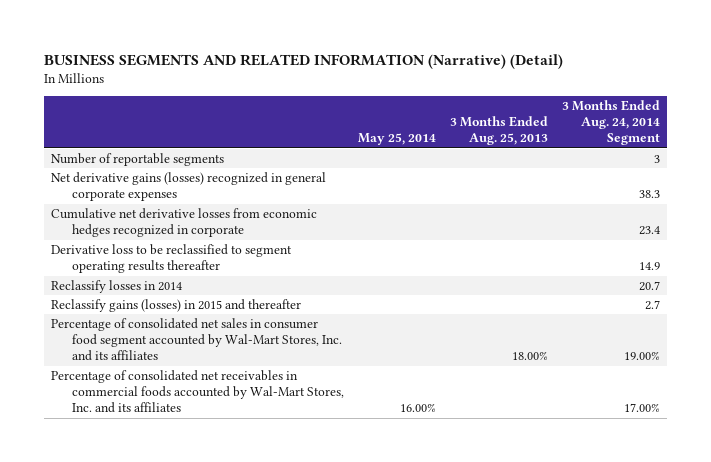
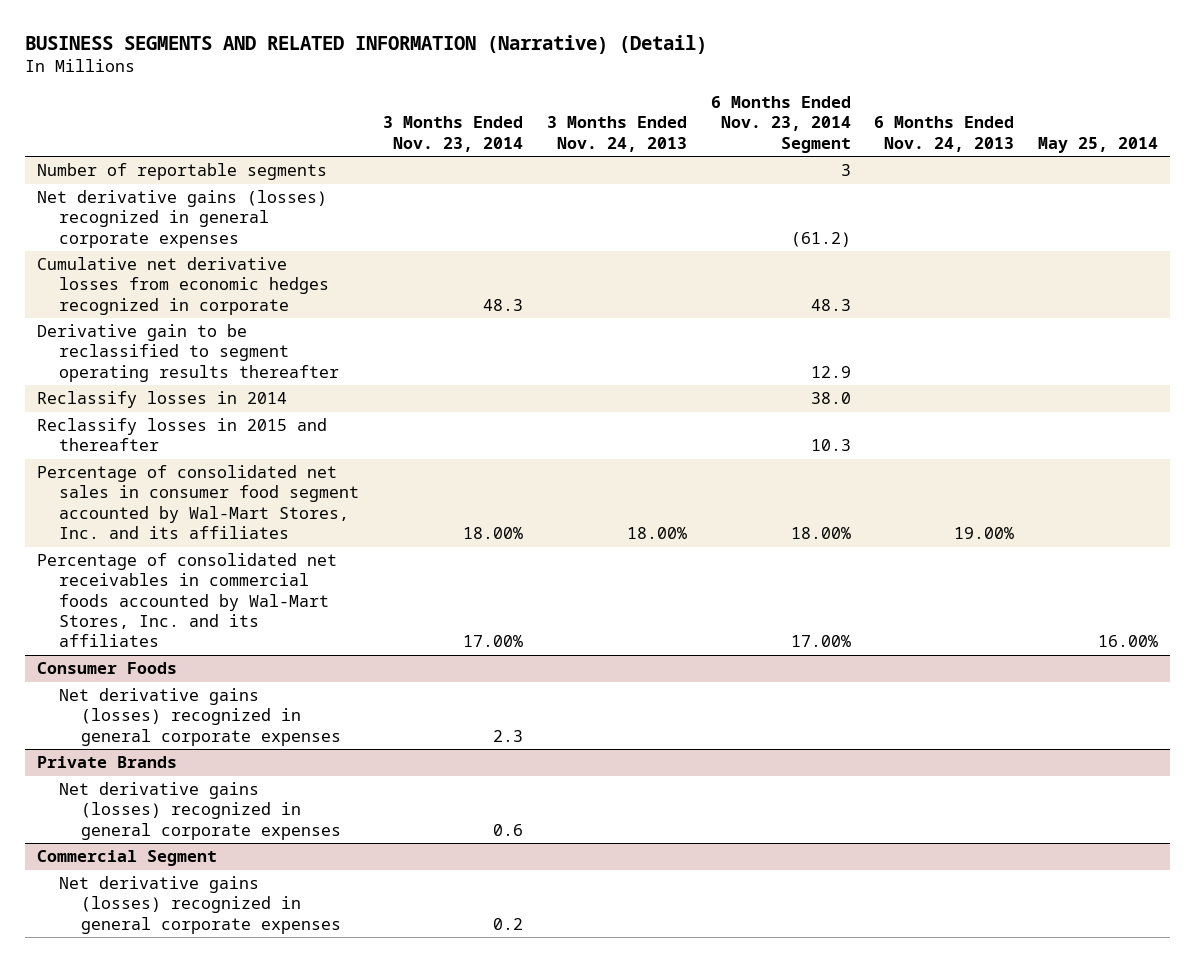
- | May 25, 2014 | 3 Months Ended Aug. 25, 2013 | 3 Months Ended Aug. 24, 2014 Segment
+ | 3 Months Ended Nov. 23, 2014 | 3 Months Ended Nov. 24, 2013 | 6 Months Ended Nov. 23, 2014 Segment | 6 Months Ended Nov. 24, 2013 | May 25, 2014
- Derivative loss to be reclassified to segment operating results thereafter | | | 14.9
+ Derivative gain to be reclassified to segment operating results thereafter | | | 12.9 | |
- Reclassify gains (losses) in 2015 and thereafter | | | 2.7
+ Reclassify losses in 2015 and thereafter | | | 10.3 | |
+ Consumer Foods
+ Net derivative gains (losses) recognized in general corporate expenses | 2.3 | | | |
+ Private Brands
+ Net derivative gains (losses) recognized in general corporate expenses | 0.6 | | | |
+ Commercial Segment
+ Net derivative gains (losses) recognized in general corporate expenses | 0.2 | | | |

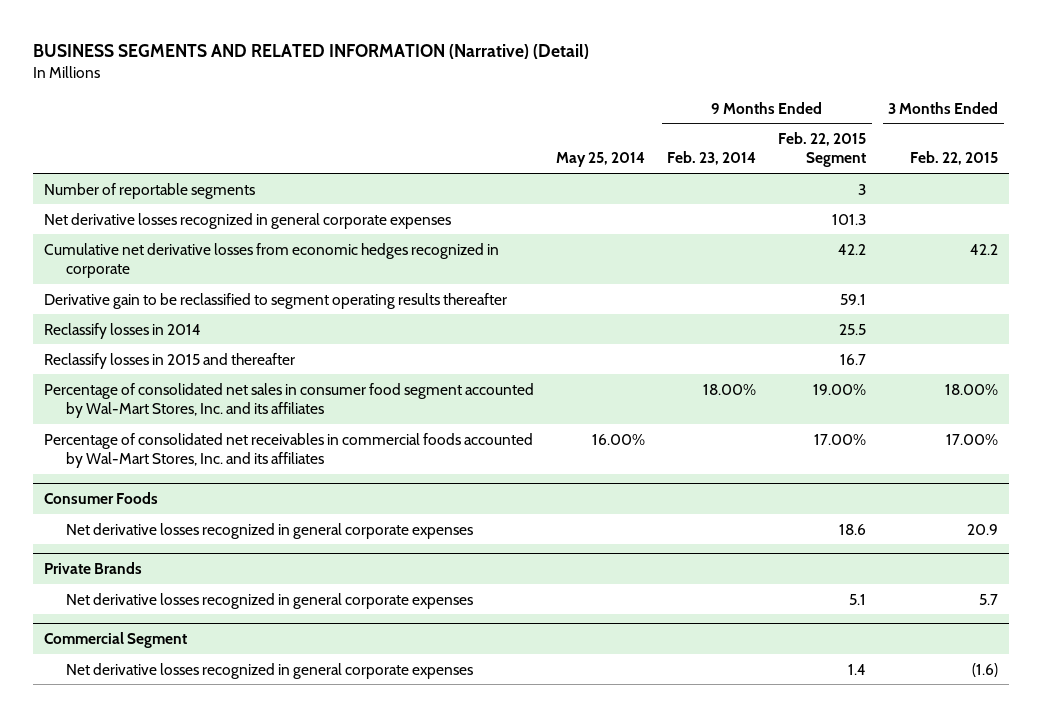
- | 3 Months Ended Nov. 23, 2014 | 3 Months Ended Nov. 24, 2013 | 6 Months Ended Nov. 23, 2014 Segment | 6 Months Ended Nov. 24, 2013 | May 25, 2014
+ | May 25, 2014 | 9 Months Ended Feb. 23, 2014 | 9 Months Ended Feb. 22, 2015 Segment | 3 Months Ended Feb. 22, 2015
- Net derivative gains (losses) recognized in general corporate expenses | | | (61.2) | |
+ Net derivative losses recognized in general corporate expenses | | | 101.3 |
@ Consumer Foods
- Net derivative gains (losses) recognized in general corporate expenses | 2.3 | | | |
+ Net derivative losses recognized in general corporate expenses | | | 18.6 | 20.9
@ Private Brands
- Net derivative gains (losses) recognized in general corporate expenses | 0.6 | | | |
+ Net derivative losses recognized in general corporate expenses | | | 5.1 | 5.7
@ Commercial Segment
- Net derivative gains (losses) recognized in general corporate expenses | 0.2 | | | |
+ Net derivative losses recognized in general corporate expenses | | | 1.4 | (1.6)

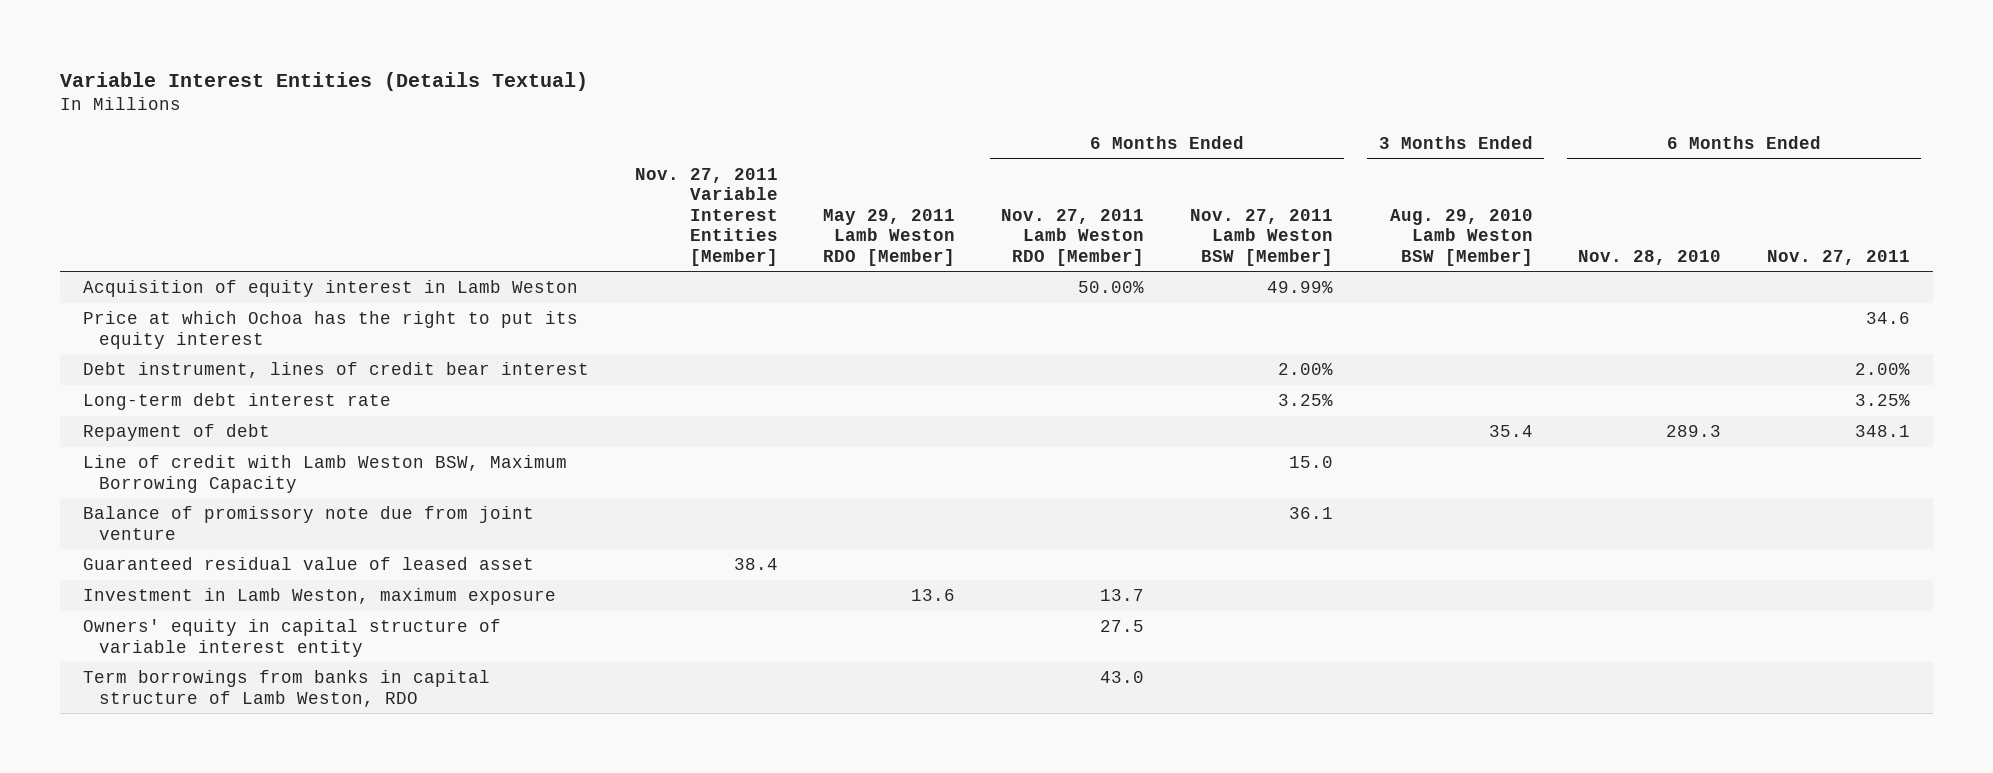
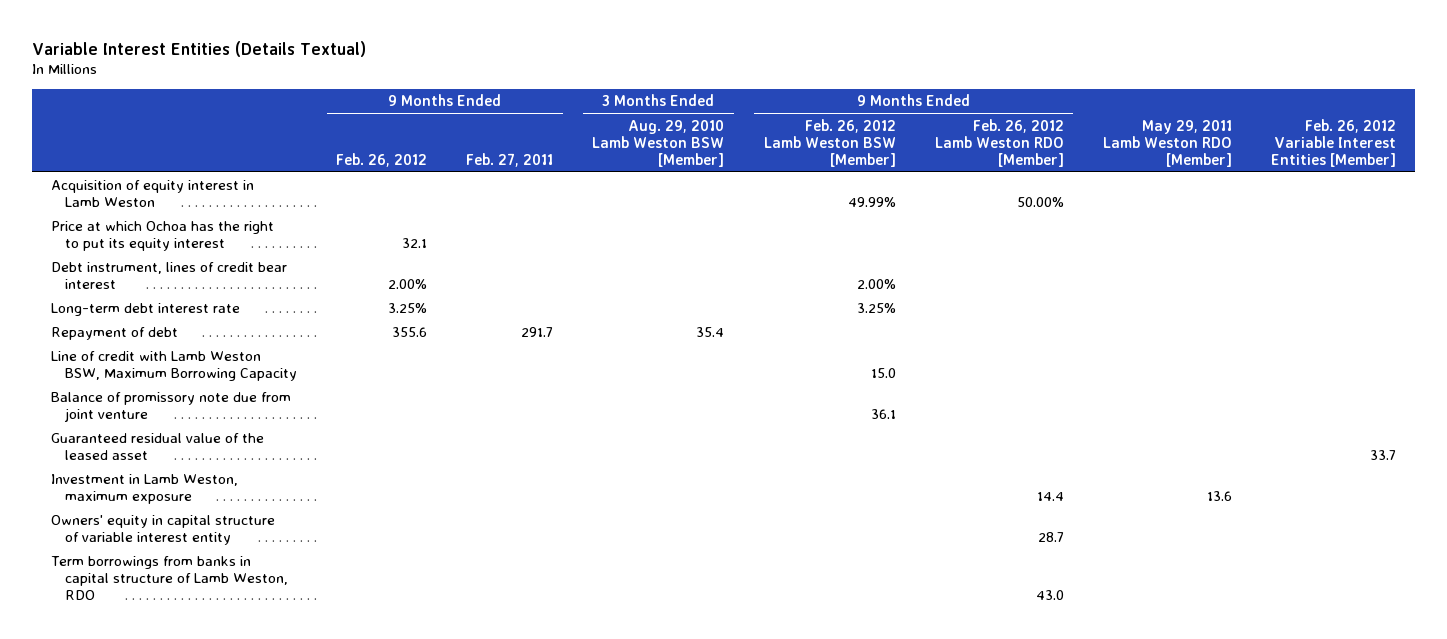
- | Nov. 27, 2011 Variable Interest Entities [Member] | May 29, 2011 Lamb Weston RDO [Member] | 6 Months Ended Nov. 27, 2011 Lamb Weston RDO [Member] | 6 Months Ended Nov. 27, 2011 Lamb Weston BSW [Member] | 3 Months Ended Aug. 29, 2010 Lamb Weston BSW [Member] | 6 Months Ended Nov. 28, 2010 | 6 Months Ended Nov. 27, 2011
+ | 9 Months Ended Feb. 26, 2012 | 9 Months Ended Feb. 27, 2011 | 3 Months Ended Aug. 29, 2010 Lamb Weston BSW [Member] | 9 Months Ended Feb. 26, 2012 Lamb Weston BSW [Member] | 9 Months Ended Feb. 26, 2012 Lamb Weston RDO [Member] | May 29, 2011 Lamb Weston RDO [Member] | Feb. 26, 2012 Variable Interest Entities [Member]
- Guaranteed residual value of leased asset | 38.4 | | | | | |
+ Guaranteed residual value of the leased asset | | | | | | | 33.7

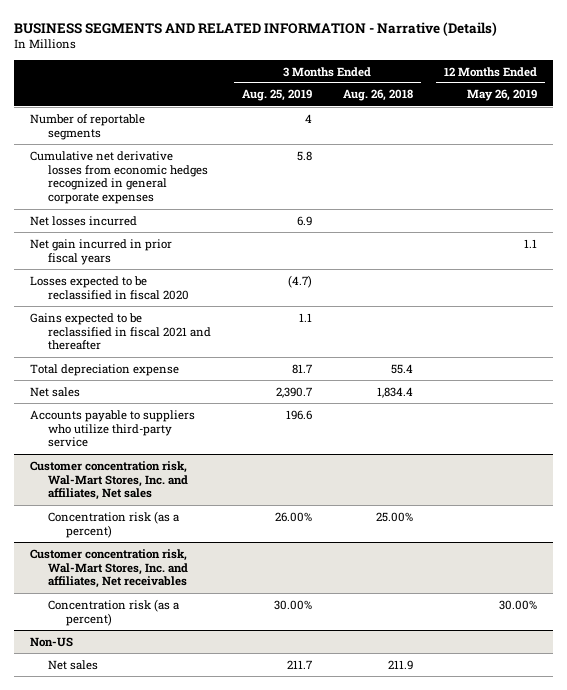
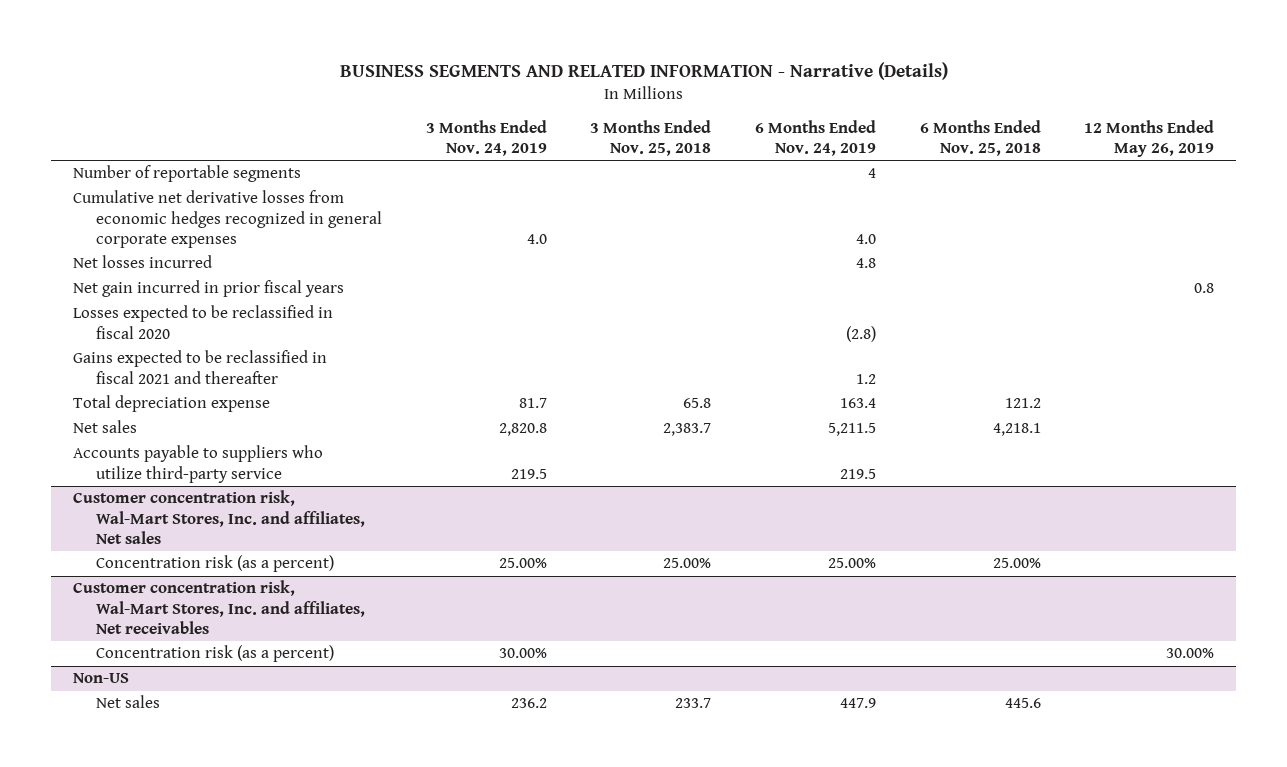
- | 3 Months Ended Aug. 25, 2019 | 3 Months Ended Aug. 26, 2018 | 12 Months Ended May 26, 2019
+ | 3 Months Ended Nov. 24, 2019 | 3 Months Ended Nov. 25, 2018 | 6 Months Ended Nov. 24, 2019 | 6 Months Ended Nov. 25, 2018 | 12 Months Ended May 26, 2019
- Net gain incurred in prior fiscal years | | | 1.1
+ Net gain incurred in prior fiscal years | | | | | 0.8

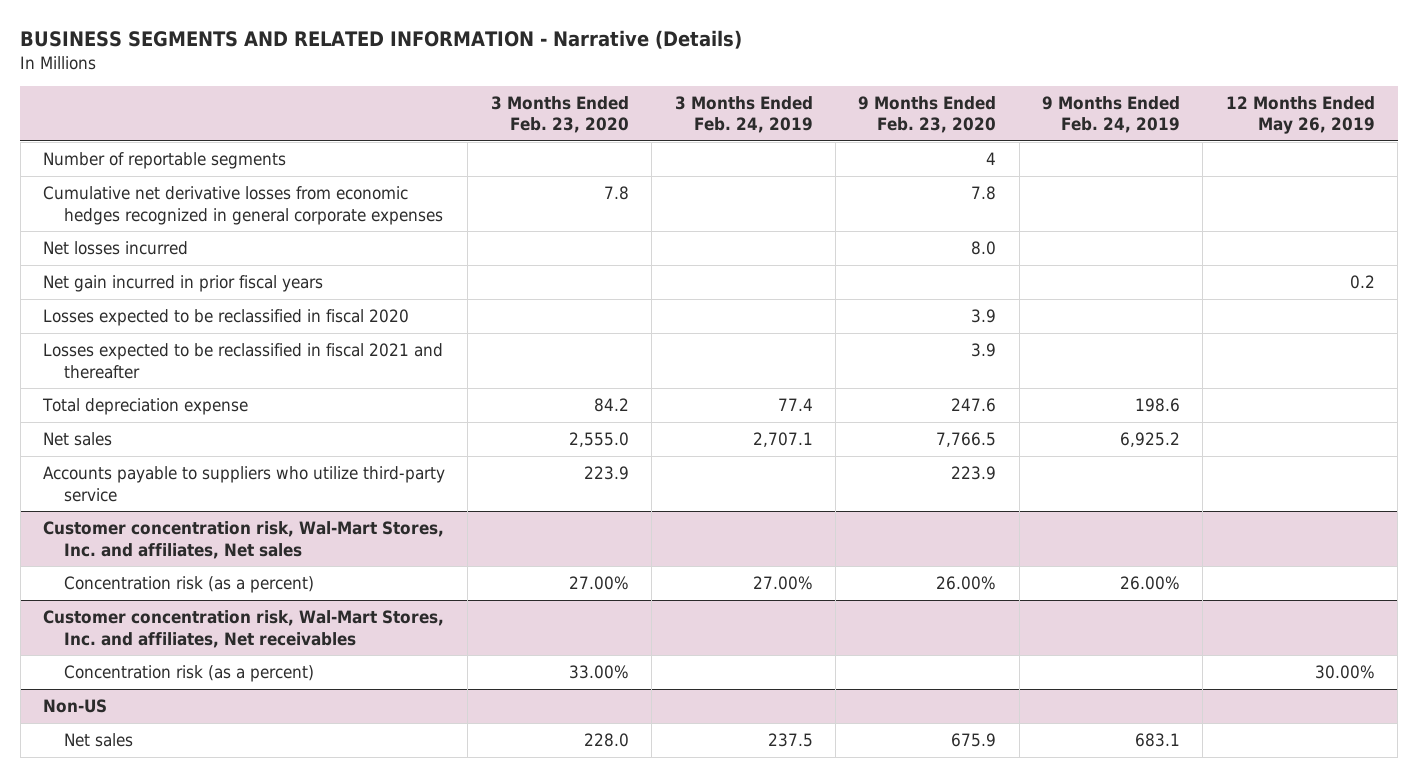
- | 3 Months Ended Nov. 24, 2019 | 3 Months Ended Nov. 25, 2018 | 6 Months Ended Nov. 24, 2019 | 6 Months Ended Nov. 25, 2018 | 12 Months Ended May 26, 2019
+ | 3 Months Ended Feb. 23, 2020 | 3 Months Ended Feb. 24, 2019 | 9 Months Ended Feb. 23, 2020 | 9 Months Ended Feb. 24, 2019 | 12 Months Ended May 26, 2019
- Net gain incurred in prior fiscal years | | | | | 0.8
+ Net gain incurred in prior fiscal years | | | | | 0.2
- Gains expected to be reclassified in fiscal 2021 and thereafter | | | 1.2 | |
+ Losses expected to be reclassified in fiscal 2021 and thereafter | | | 3.9 | |

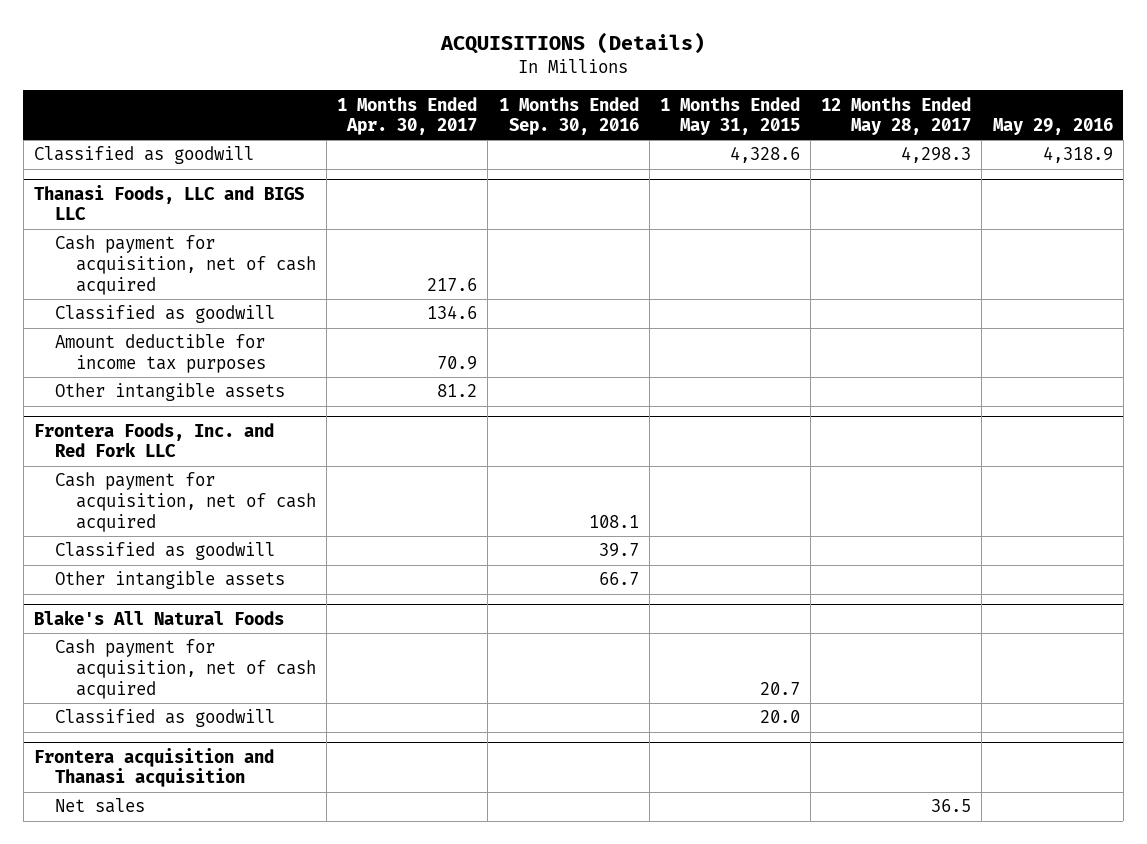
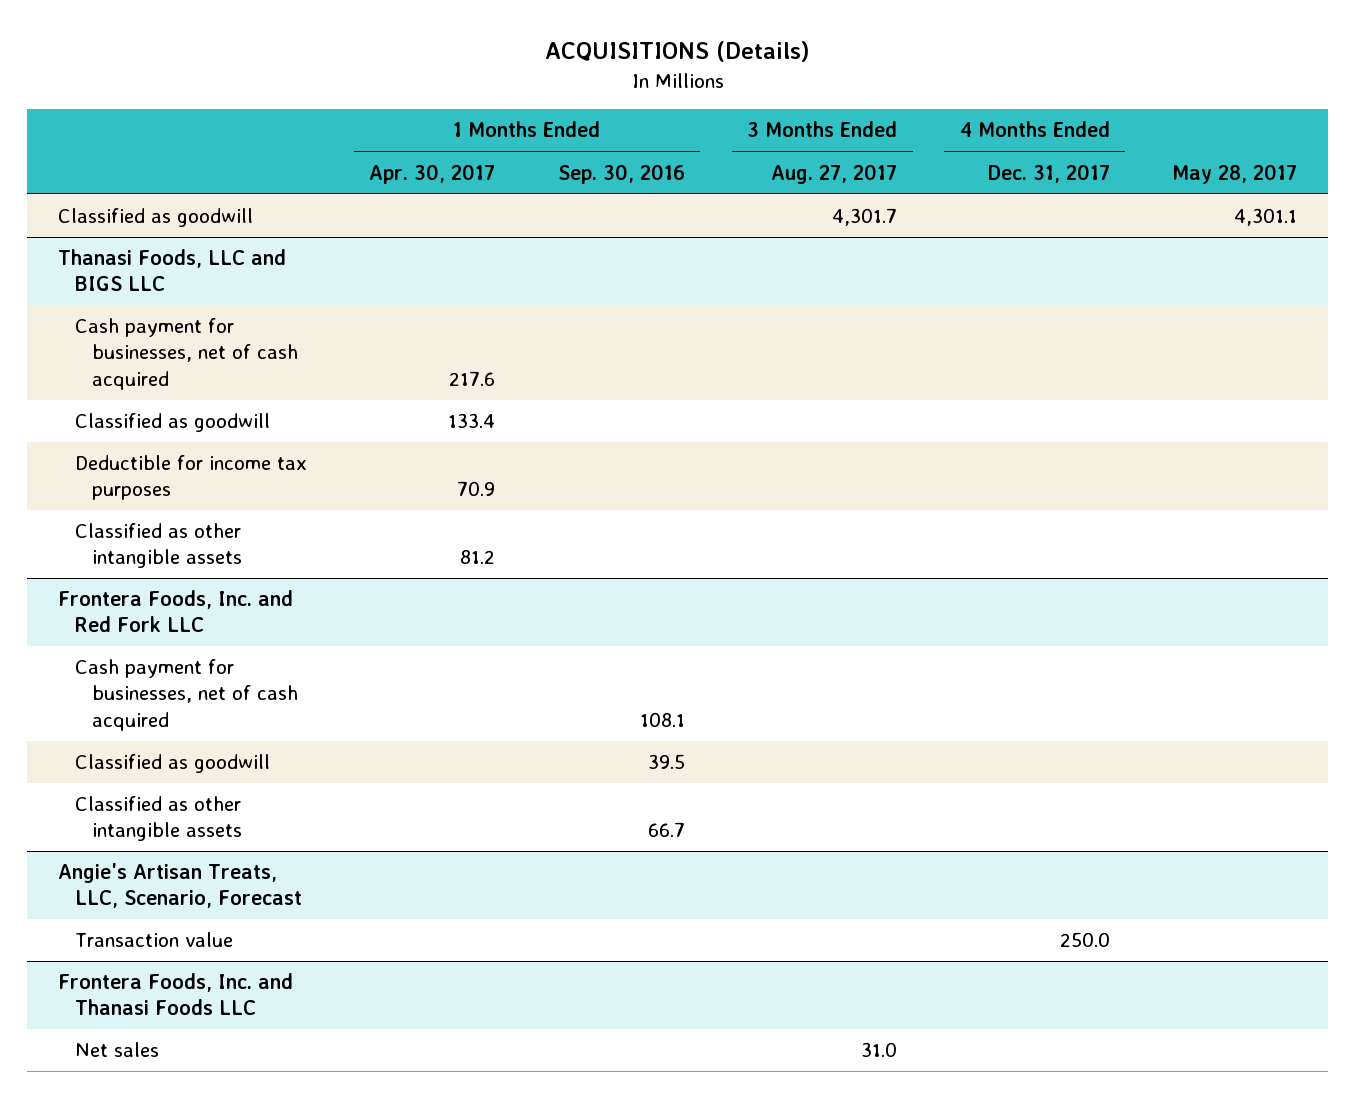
- | 1 Months Ended Apr. 30, 2017 | 1 Months Ended Sep. 30, 2016 | 1 Months Ended May 31, 2015 | 12 Months Ended May 28, 2017 | May 29, 2016
+ | 1 Months Ended Apr. 30, 2017 | 1 Months Ended Sep. 30, 2016 | 3 Months Ended Aug. 27, 2017 | 4 Months Ended Dec. 31, 2017 | May 28, 2017
@ Thanasi Foods, LLC and BIGS LLC
- Cash payment for acquisition, net of cash acquired | 217.6 | | | |
- Classified as goodwill | 134.6 | | | |
- Amount deductible for income tax purposes | 70.9 | | | |
- Other intangible assets | 81.2 | | | |
+ Cash payment for businesses, net of cash acquired | 217.6 | | | |
+ Classified as goodwill | 133.4 | | | |
+ Deductible for income tax purposes | 70.9 | | | |
+ Classified as other intangible assets | 81.2 | | | |
@ Frontera Foods, Inc. and Red Fork LLC
- Cash payment for acquisition, net of cash acquired | | 108.1 | | |
- Classified as goodwill | | 39.7 | | |
- Other intangible assets | | 66.7 | | |
- Blake's All Natural Foods
- Cash payment for acquisition, net of cash acquired | | | 20.7 | |
- Classified as goodwill | | | 20.0 | |
- Frontera acquisition and Thanasi acquisition
@ Frontera Foods, Inc. and Red Fork LLC
+ Cash payment for businesses, net of cash acquired | | 108.1 | | |
+ Classified as goodwill | | 39.5 | | |
+ Classified as other intangible assets | | 66.7 | | |
+ Angie's Artisan Treats, LLC, Scenario, Forecast
+ Transaction value | | | | 250.0 |
+ Frontera Foods, Inc. and Thanasi Foods LLC

